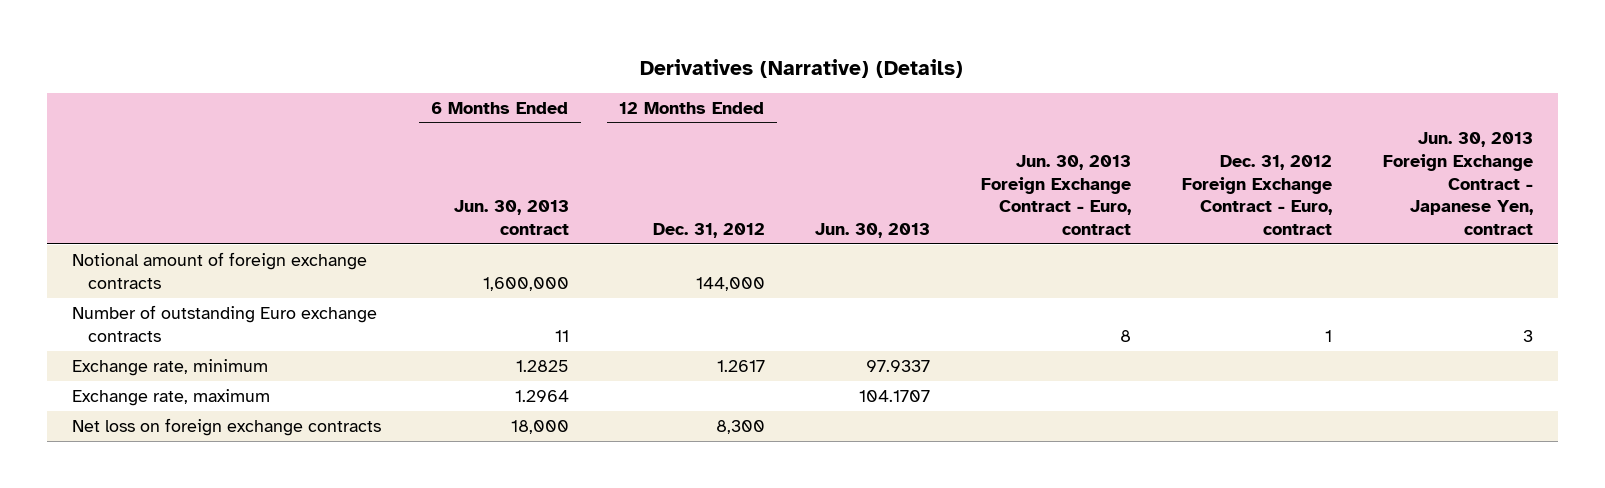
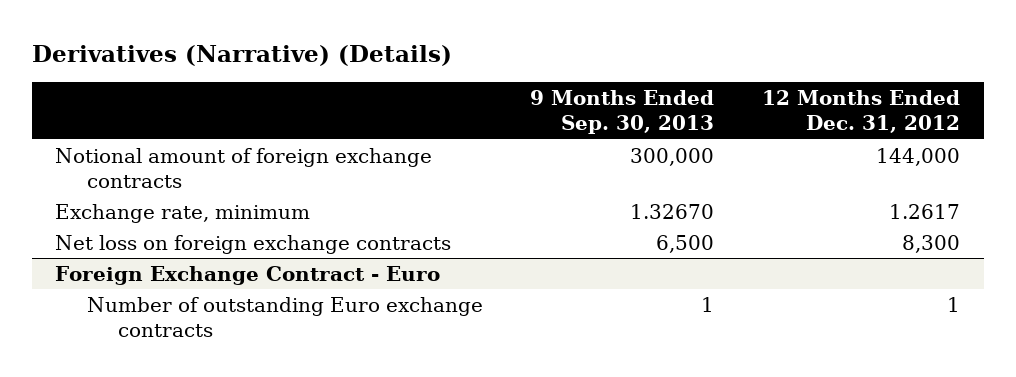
- | 6 Months Ended Jun. 30, 2013 contract | 12 Months Ended Dec. 31, 2012 | Jun. 30, 2013 | Jun. 30, 2013 Foreign Exchange Contract - Euro, contract | Dec. 31, 2012 Foreign Exchange Contract - Euro, contract | Jun. 30, 2013 Foreign Exchange Contract - Japanese Yen, contract
+ | 9 Months Ended Sep. 30, 2013 | 12 Months Ended Dec. 31, 2012
- Number of outstanding Euro exchange contracts | 11 | | | 8 | 1 | 3
- Exchange rate, maximum | 1.2964 | | 104.1707 | | |
+ Foreign Exchange Contract - Euro
+ Number of outstanding Euro exchange contracts | 1 | 1

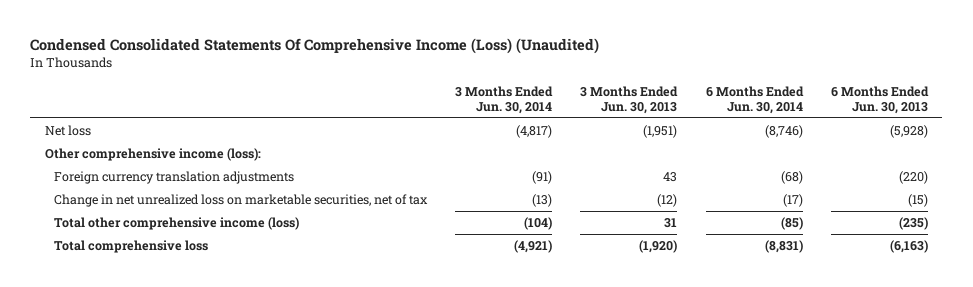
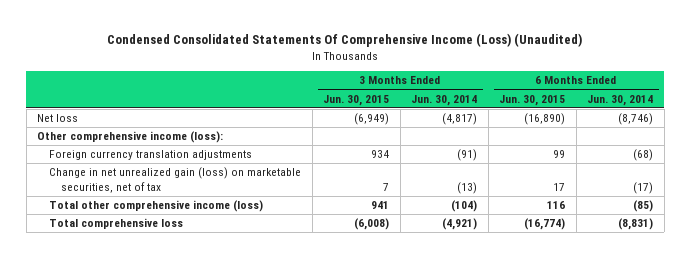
- | 3 Months Ended Jun. 30, 2014 | 3 Months Ended Jun. 30, 2013 | 6 Months Ended Jun. 30, 2014 | 6 Months Ended Jun. 30, 2013
+ | 3 Months Ended Jun. 30, 2015 | 3 Months Ended Jun. 30, 2014 | 6 Months Ended Jun. 30, 2015 | 6 Months Ended Jun. 30, 2014
- Change in net unrealized loss on marketable securities, net of tax | (13) | (12) | (17) | (15)
+ Change in net unrealized gain (loss) on marketable securities, net of tax | 7 | (13) | 17 | (17)

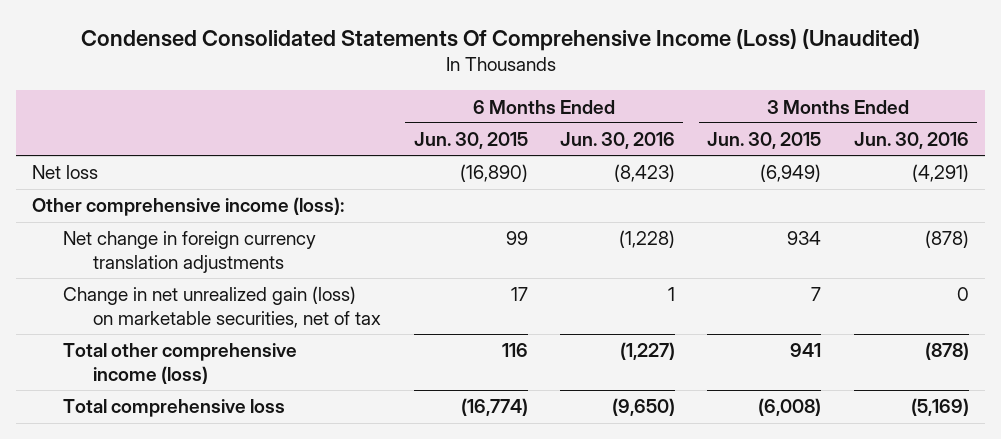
- | 3 Months Ended Jun. 30, 2015 | 3 Months Ended Jun. 30, 2014 | 6 Months Ended Jun. 30, 2015 | 6 Months Ended Jun. 30, 2014
+ | 6 Months Ended Jun. 30, 2015 | 6 Months Ended Jun. 30, 2016 | 3 Months Ended Jun. 30, 2015 | 3 Months Ended Jun. 30, 2016
- Foreign currency translation adjustments | 934 | (91) | 99 | (68)
+ Net change in foreign currency translation adjustments | 99 | (1,228) | 934 | (878)

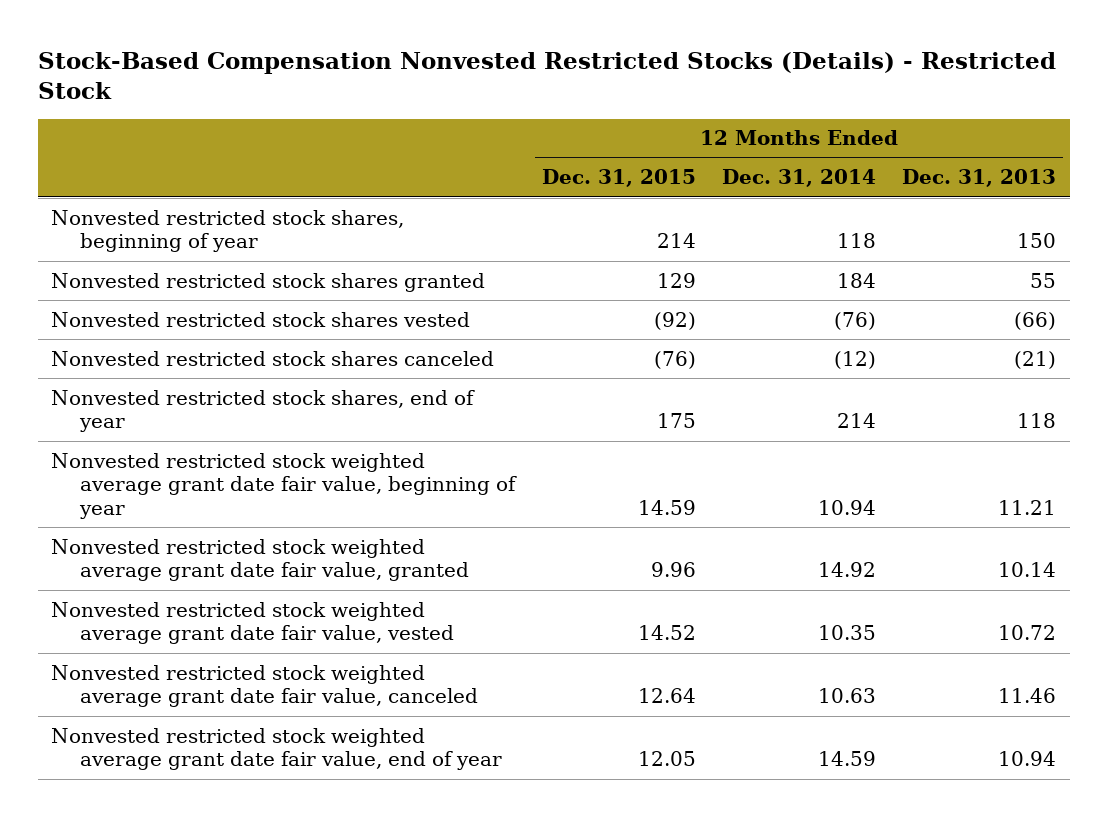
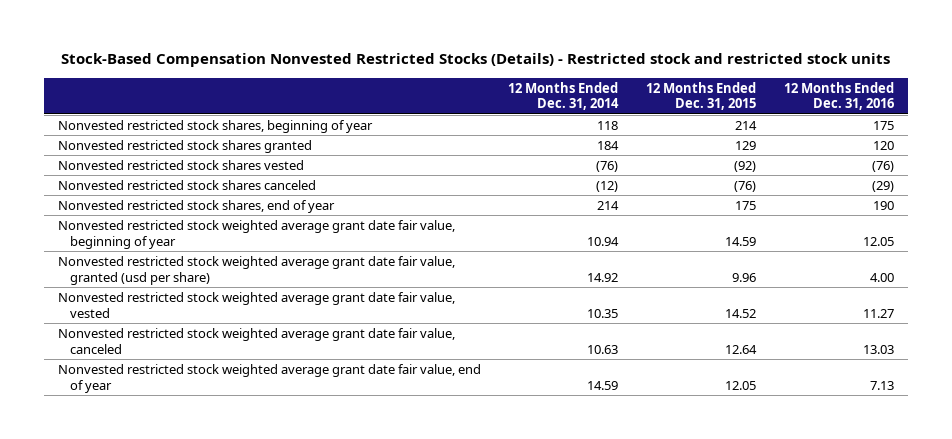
- Stock-Based Compensation Nonvested Restricted Stocks (Details) - Restricted Stock
+ Stock-Based Compensation Nonvested Restricted Stocks (Details) - Restricted stock and restricted stock units
- | 12 Months Ended Dec. 31, 2015 | 12 Months Ended Dec. 31, 2014 | 12 Months Ended Dec. 31, 2013
+ | 12 Months Ended Dec. 31, 2014 | 12 Months Ended Dec. 31, 2015 | 12 Months Ended Dec. 31, 2016
- Nonvested restricted stock weighted average grant date fair value, granted | 9.96 | 14.92 | 10.14
+ Nonvested restricted stock weighted average grant date fair value, granted (usd per share) | 14.92 | 9.96 | 4.00

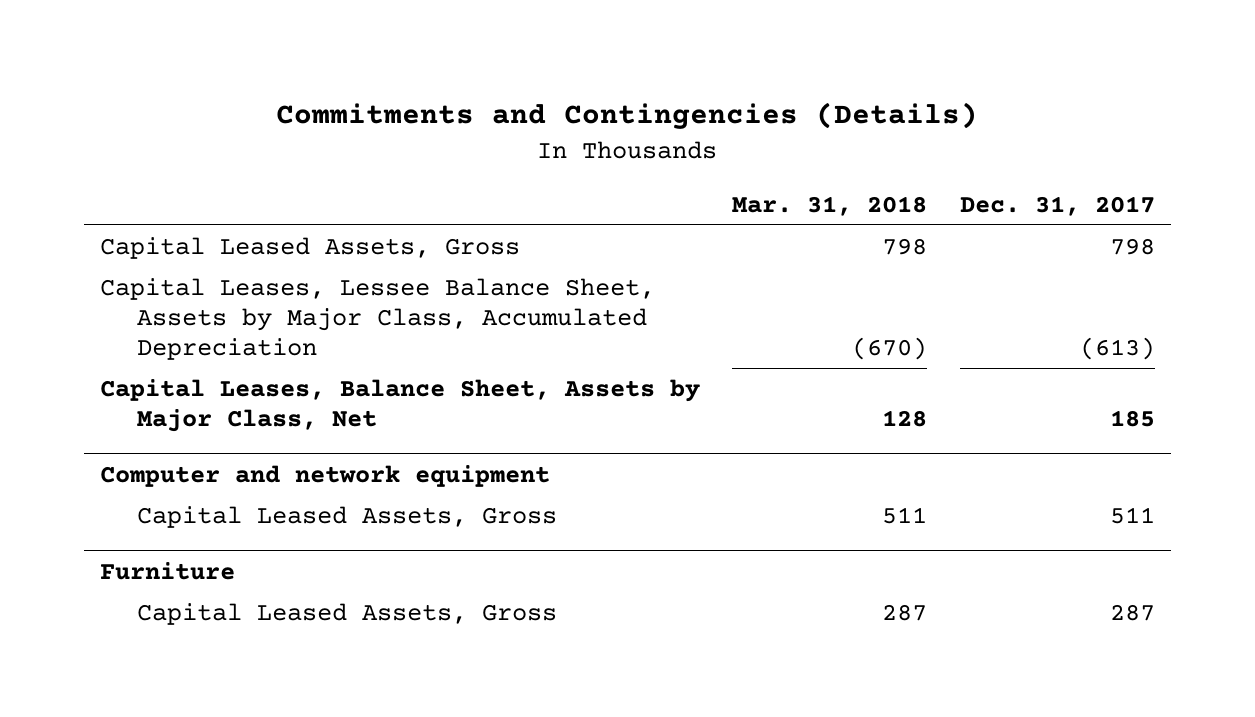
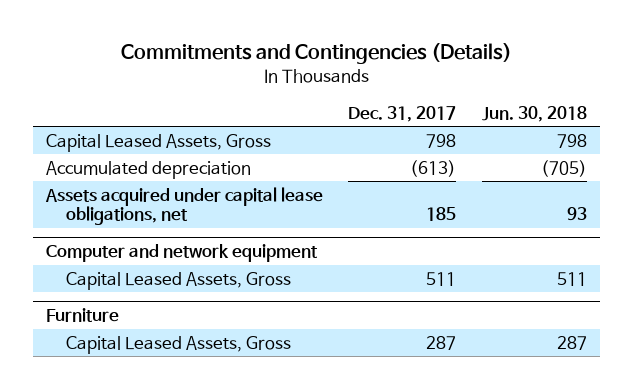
- | Mar. 31, 2018 | Dec. 31, 2017
+ | Dec. 31, 2017 | Jun. 30, 2018
- Capital Leases, Lessee Balance Sheet, Assets by Major Class, Accumulated Depreciation | (670) | (613)
- Capital Leases, Balance Sheet, Assets by Major Class, Net | 128 | 185
+ Accumulated depreciation | (613) | (705)
+ Assets acquired under capital lease obligations, net | 185 | 93

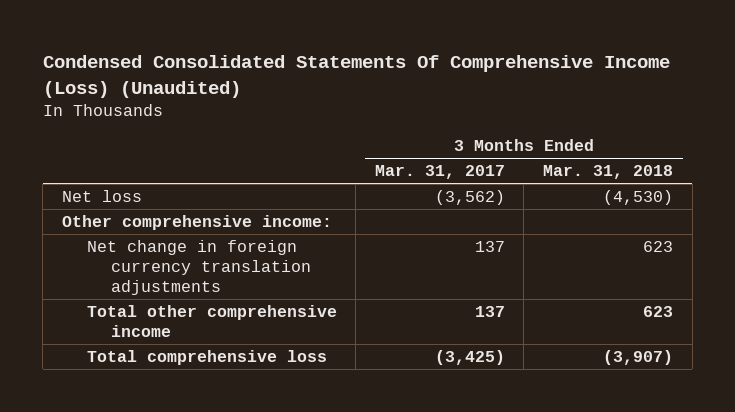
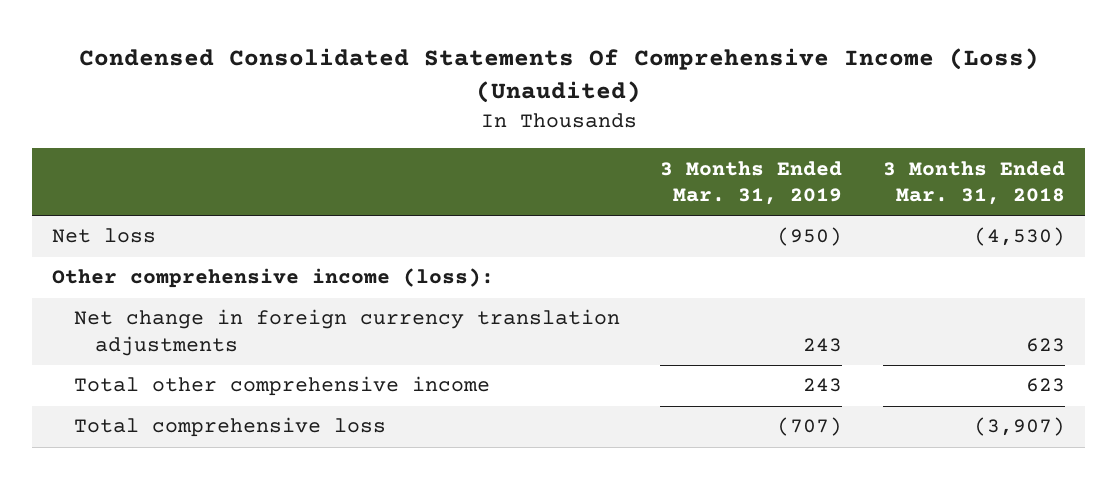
- | 3 Months Ended Mar. 31, 2017 | 3 Months Ended Mar. 31, 2018
+ | 3 Months Ended Mar. 31, 2019 | 3 Months Ended Mar. 31, 2018
- Other comprehensive income:
+ Other comprehensive income (loss):

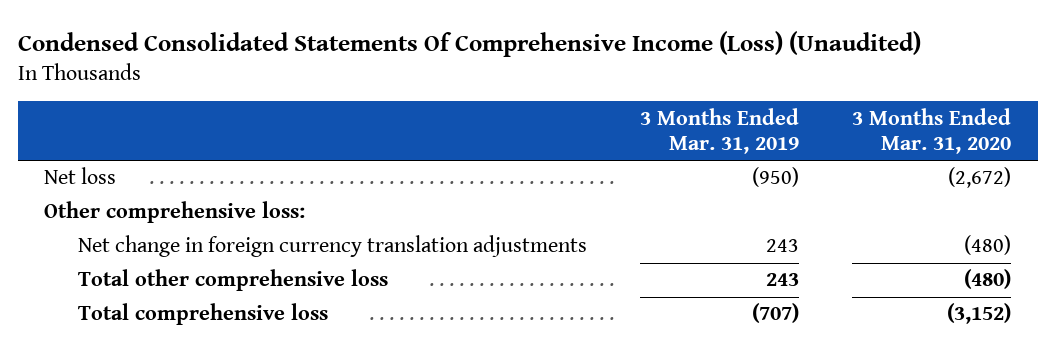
- | 3 Months Ended Mar. 31, 2019 | 3 Months Ended Mar. 31, 2018
+ | 3 Months Ended Mar. 31, 2019 | 3 Months Ended Mar. 31, 2020
- Other comprehensive income (loss):
+ Other comprehensive loss:
- Total other comprehensive income | 243 | 623
+ Total other comprehensive loss | 243 | (480)

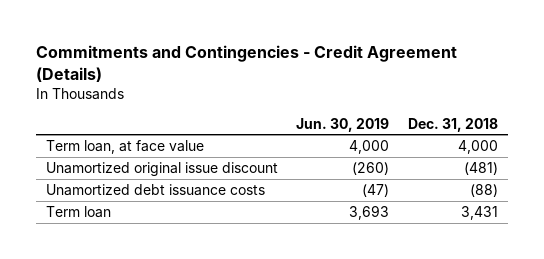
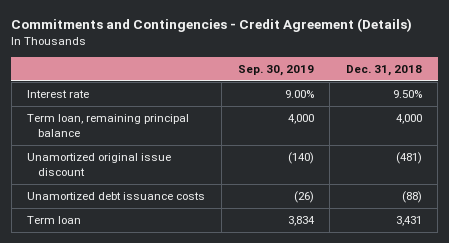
- | Jun. 30, 2019 | Dec. 31, 2018
+ | Sep. 30, 2019 | Dec. 31, 2018
- Term loan, at face value | 4,000 | 4,000
+ Interest rate | 9.00% | 9.50%
+ Term loan, remaining principal balance | 4,000 | 4,000

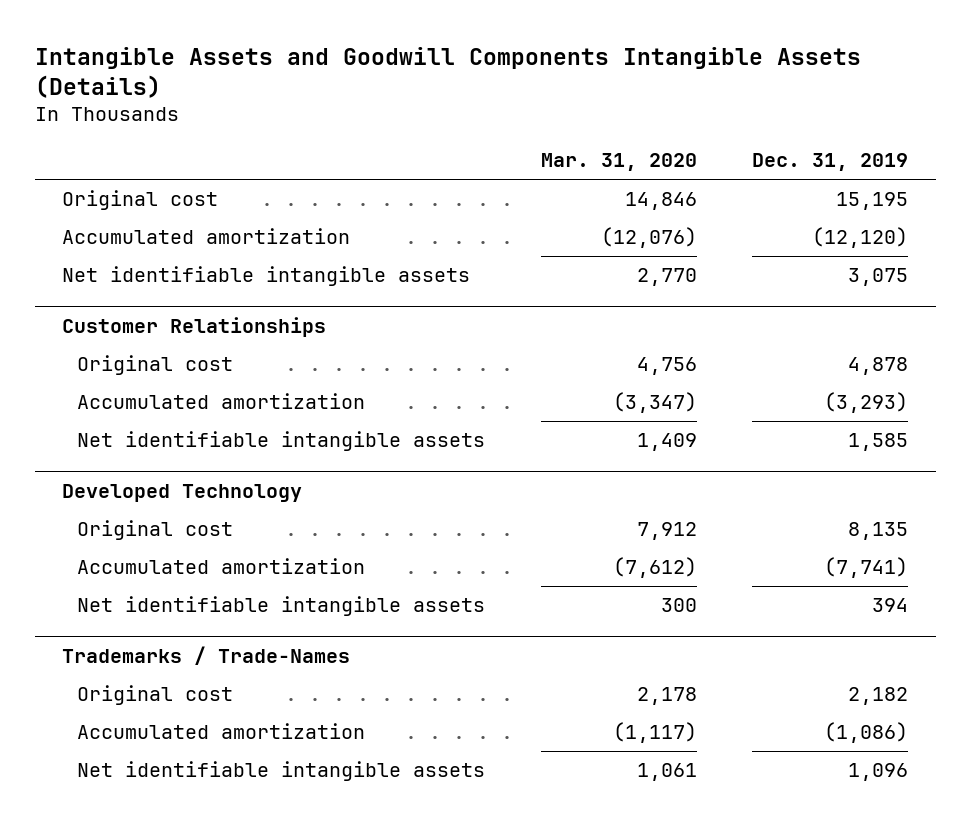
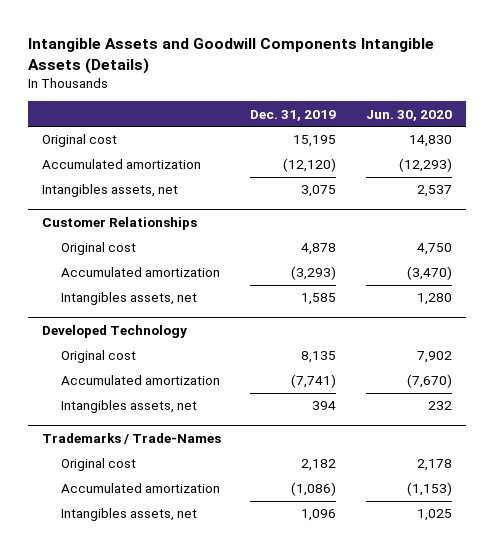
- | Mar. 31, 2020 | Dec. 31, 2019
+ | Dec. 31, 2019 | Jun. 30, 2020
- Net identifiable intangible assets | 2,770 | 3,075
+ Intangibles assets, net | 3,075 | 2,537
@ Customer Relationships
- Net identifiable intangible assets | 1,409 | 1,585
+ Intangibles assets, net | 1,585 | 1,280
@ Developed Technology
- Net identifiable intangible assets | 300 | 394
+ Intangibles assets, net | 394 | 232
@ Trademarks / Trade-Names
- Net identifiable intangible assets | 1,061 | 1,096
+ Intangibles assets, net | 1,096 | 1,025

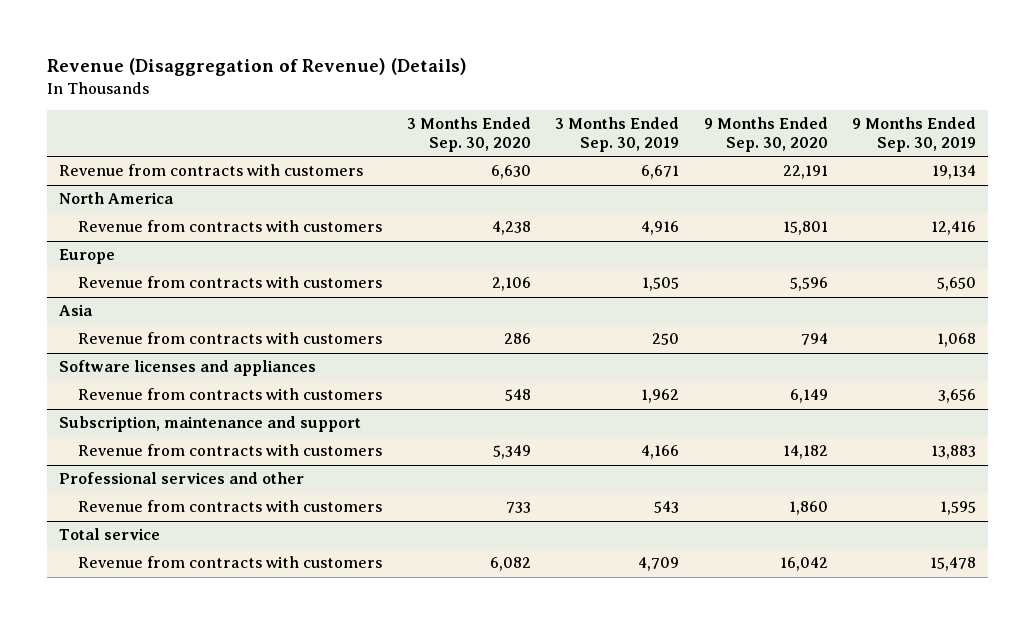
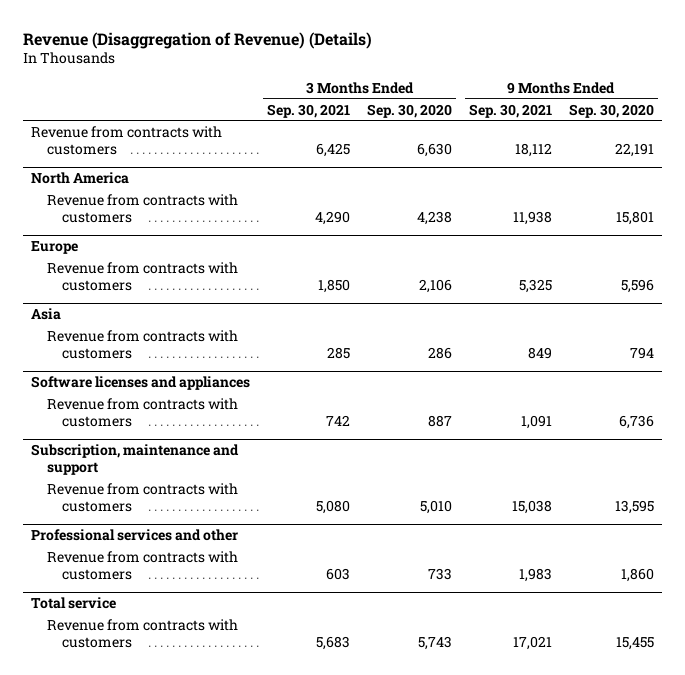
- | 3 Months Ended Sep. 30, 2020 | 3 Months Ended Sep. 30, 2019 | 9 Months Ended Sep. 30, 2020 | 9 Months Ended Sep. 30, 2019
+ | 3 Months Ended Sep. 30, 2021 | 3 Months Ended Sep. 30, 2020 | 9 Months Ended Sep. 30, 2021 | 9 Months Ended Sep. 30, 2020
@ Software licenses and appliances
- Revenue from contracts with customers | 548 | 1,962 | 6,149 | 3,656
+ Revenue from contracts with customers | 742 | 887 | 1,091 | 6,736
@ Subscription, maintenance and support
- Revenue from contracts with customers | 5,349 | 4,166 | 14,182 | 13,883
+ Revenue from contracts with customers | 5,080 | 5,010 | 15,038 | 13,595
@ Total service
- Revenue from contracts with customers | 6,082 | 4,709 | 16,042 | 15,478
+ Revenue from contracts with customers | 5,683 | 5,743 | 17,021 | 15,455

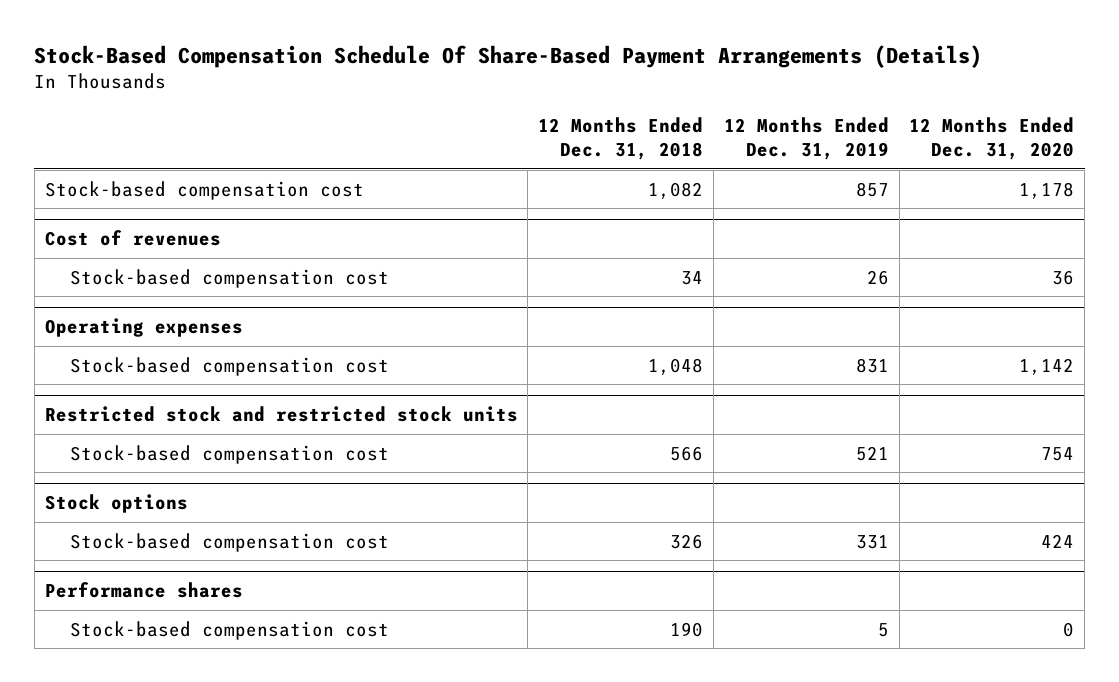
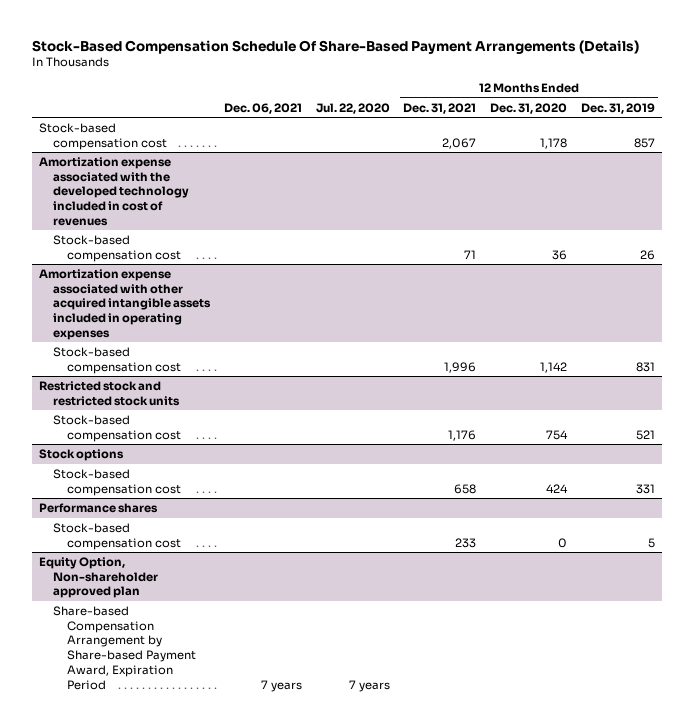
- | 12 Months Ended Dec. 31, 2018 | 12 Months Ended Dec. 31, 2019 | 12 Months Ended Dec. 31, 2020
+ | Dec. 06, 2021 | Jul. 22, 2020 | 12 Months Ended Dec. 31, 2021 | 12 Months Ended Dec. 31, 2020 | 12 Months Ended Dec. 31, 2019
- Cost of revenues
+ Amortization expense associated with the developed technology included in cost of revenues
- Operating expenses
+ Amortization expense associated with other acquired intangible assets included in operating expenses
+ Equity Option, Non-shareholder approved plan
+ Share-based Compensation Arrangement by Share-based Payment Award, Expiration Period | 7 years | 7 years | | |

